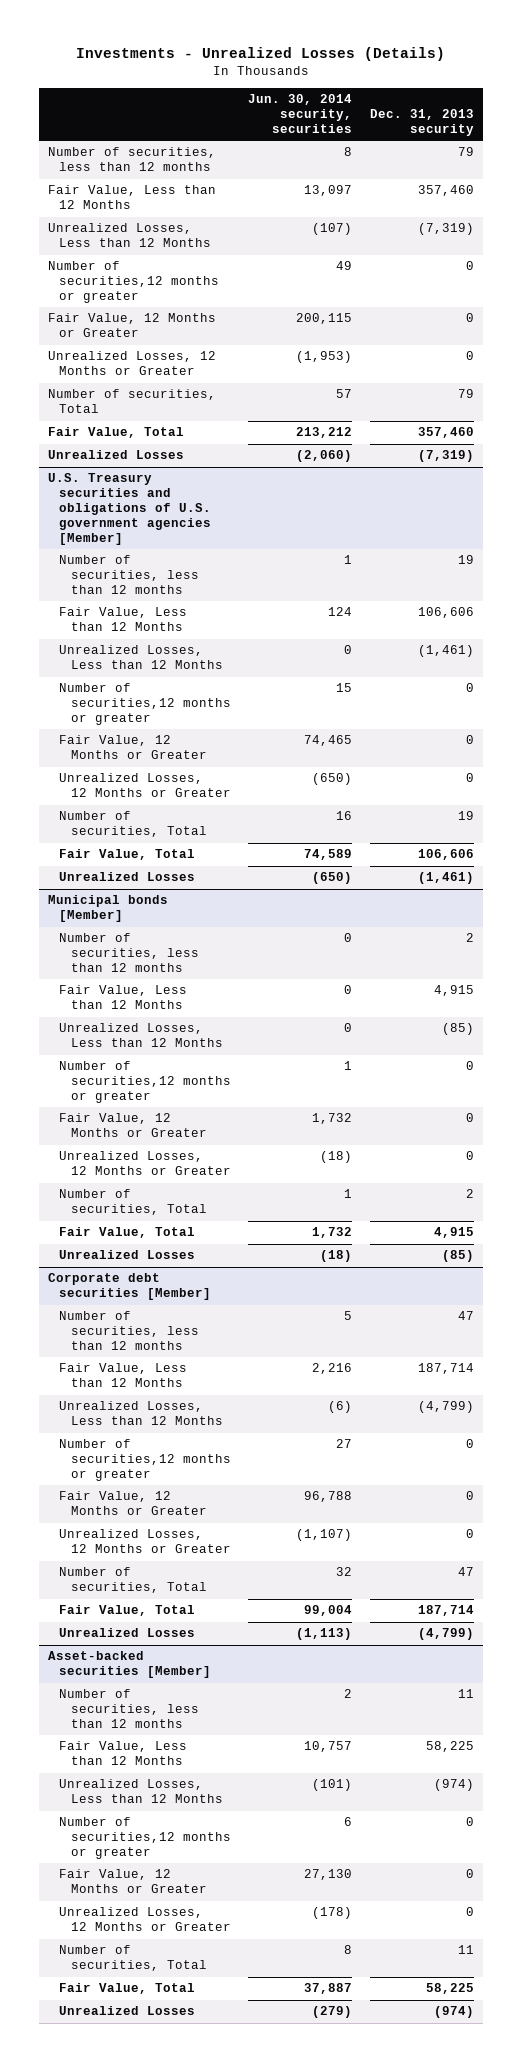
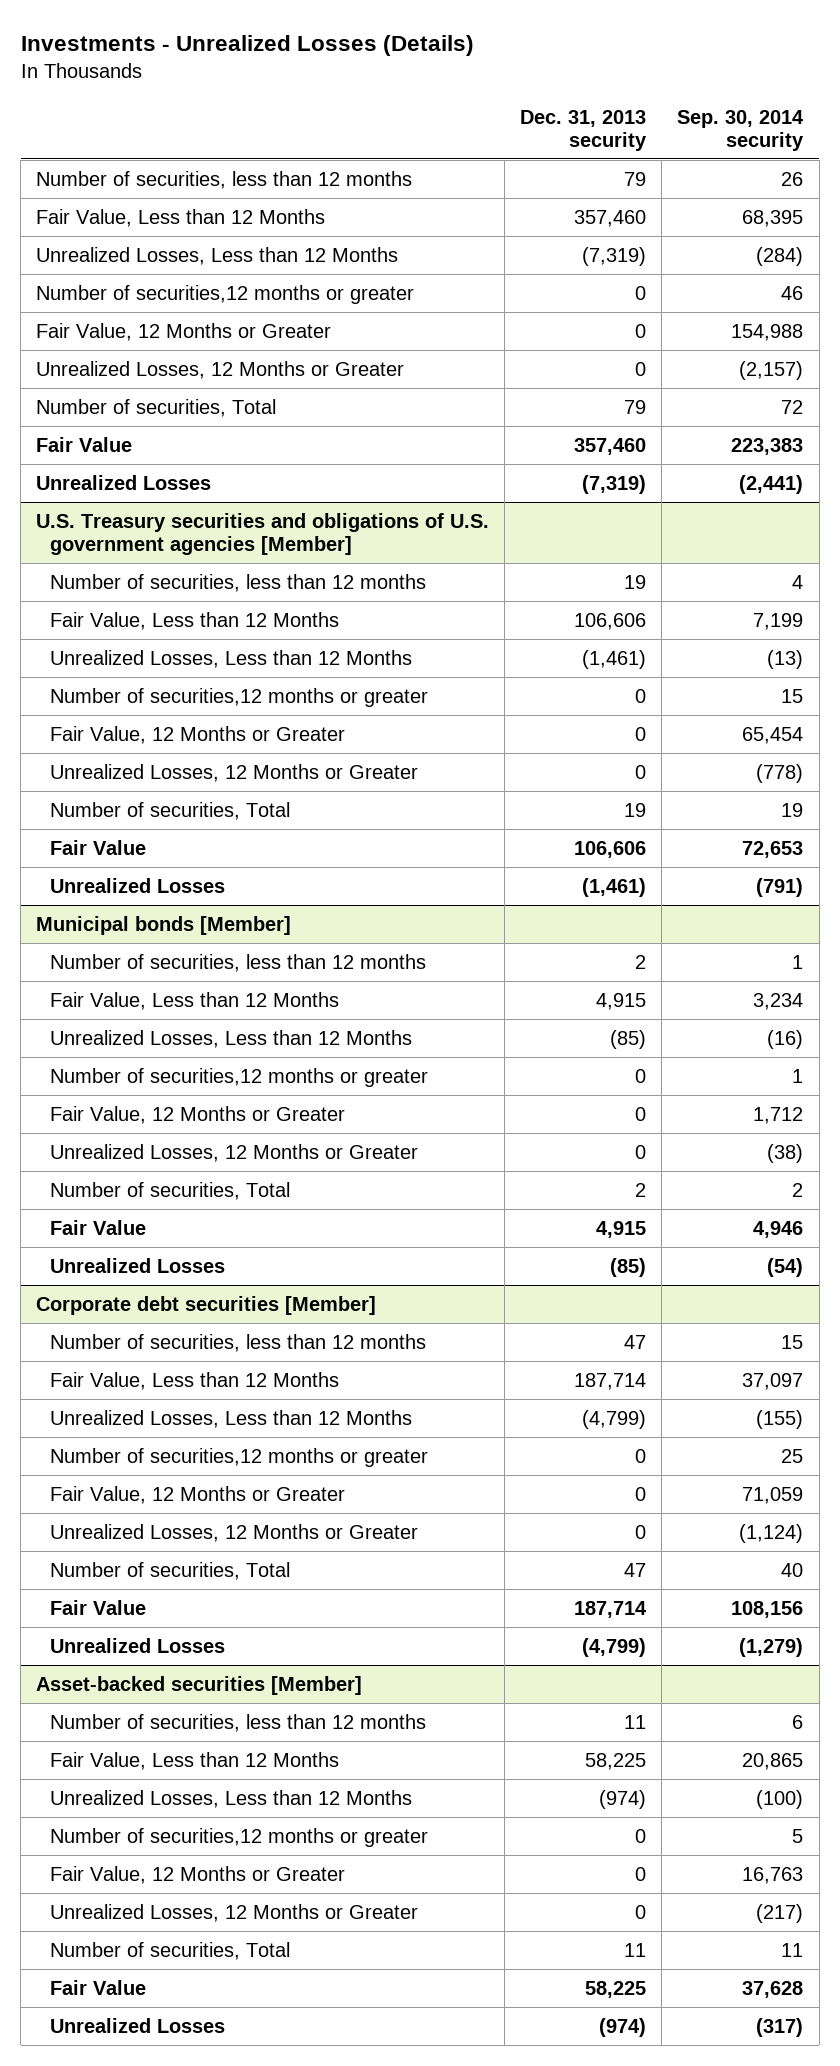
- | Jun. 30, 2014 security, securities | Dec. 31, 2013 security
+ | Dec. 31, 2013 security | Sep. 30, 2014 security
- Fair Value, Total | 213,212 | 357,460
+ Fair Value | 357,460 | 223,383
@ U.S. Treasury securities and obligations of U.S. government agencies [Member]
- Fair Value, Total | 74,589 | 106,606
+ Fair Value | 106,606 | 72,653
@ Municipal bonds [Member]
- Fair Value, Total | 1,732 | 4,915
+ Fair Value | 4,915 | 4,946
@ Corporate debt securities [Member]
- Fair Value, Total | 99,004 | 187,714
+ Fair Value | 187,714 | 108,156
@ Asset-backed securities [Member]
- Fair Value, Total | 37,887 | 58,225
+ Fair Value | 58,225 | 37,628

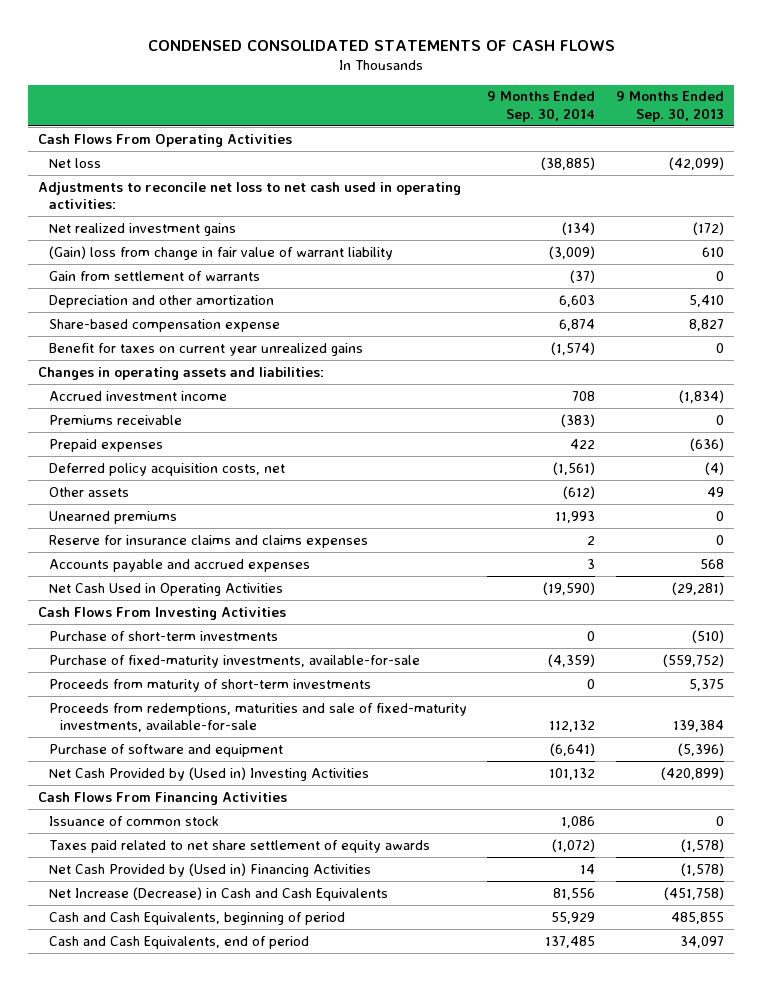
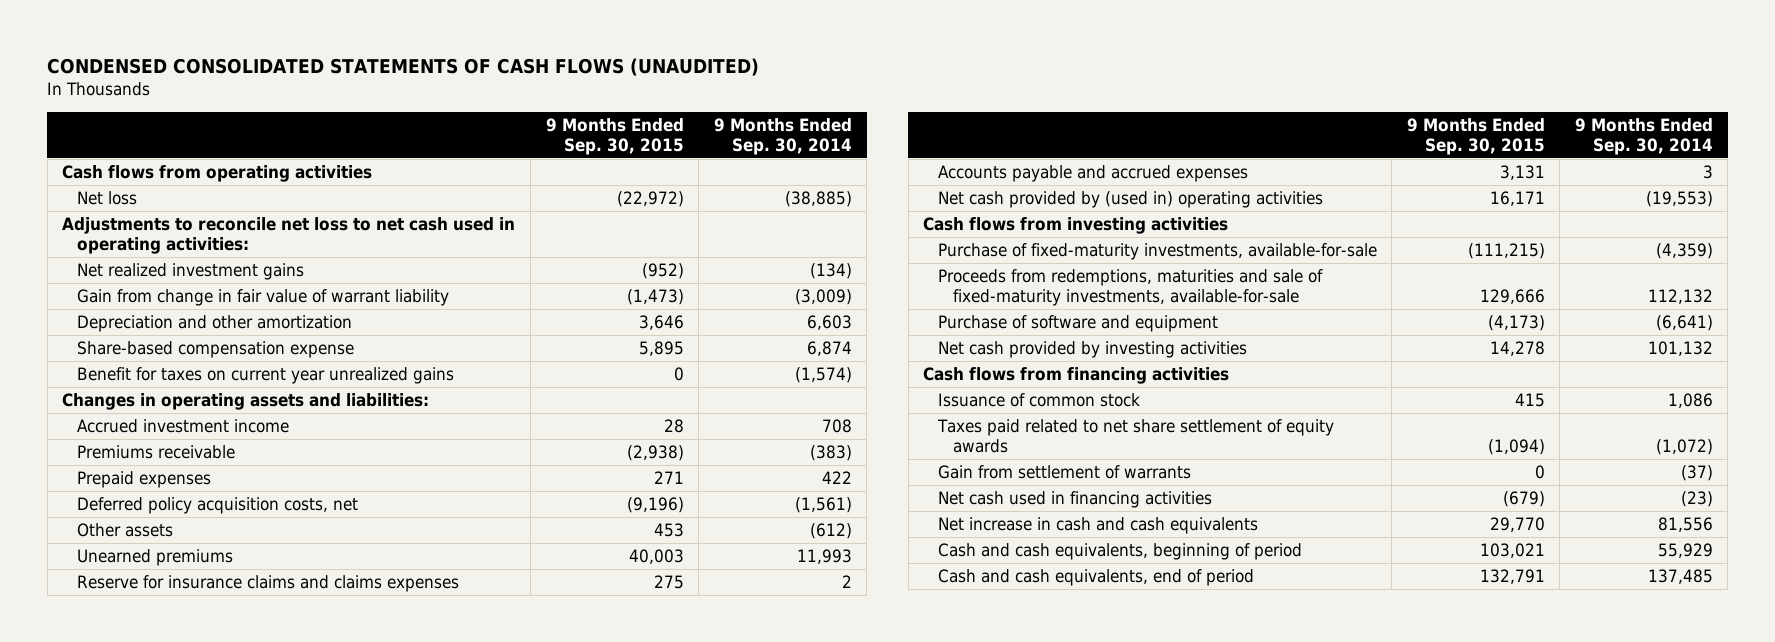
- CONDENSED CONSOLIDATED STATEMENTS OF CASH FLOWS
+ CONDENSED CONSOLIDATED STATEMENTS OF CASH FLOWS (UNAUDITED)
- | 9 Months Ended Sep. 30, 2014 | 9 Months Ended Sep. 30, 2013
+ | 9 Months Ended Sep. 30, 2015 | 9 Months Ended Sep. 30, 2014
- Cash Flows From Operating Activities
+ Cash flows from operating activities
- (Gain) loss from change in fair value of warrant liability | (3,009) | 610
+ Gain from change in fair value of warrant liability | (1,473) | (3,009)
- Net Cash Used in Operating Activities | (19,590) | (29,281)
- Cash Flows From Investing Activities
- Purchase of short-term investments | 0 | (510)
+ Net cash provided by (used in) operating activities | 16,171 | (19,553)
+ Cash flows from investing activities
- Proceeds from maturity of short-term investments | 0 | 5,375
- Net Cash Provided by (Used in) Investing Activities | 101,132 | (420,899)
- Cash Flows From Financing Activities
+ Net cash provided by investing activities | 14,278 | 101,132
+ Cash flows from financing activities
- Net Cash Provided by (Used in) Financing Activities | 14 | (1,578)
- Net Increase (Decrease) in Cash and Cash Equivalents | 81,556 | (451,758)
- Cash and Cash Equivalents, beginning of period | 55,929 | 485,855
- Cash and Cash Equivalents, end of period | 137,485 | 34,097
moved down: Gain from settlement of warrants | 0 | (37)
+ Net cash used in financing activities | (679) | (23)
+ Net increase in cash and cash equivalents | 29,770 | 81,556
+ Cash and cash equivalents, beginning of period | 103,021 | 55,929
+ Cash and cash equivalents, end of period | 132,791 | 137,485

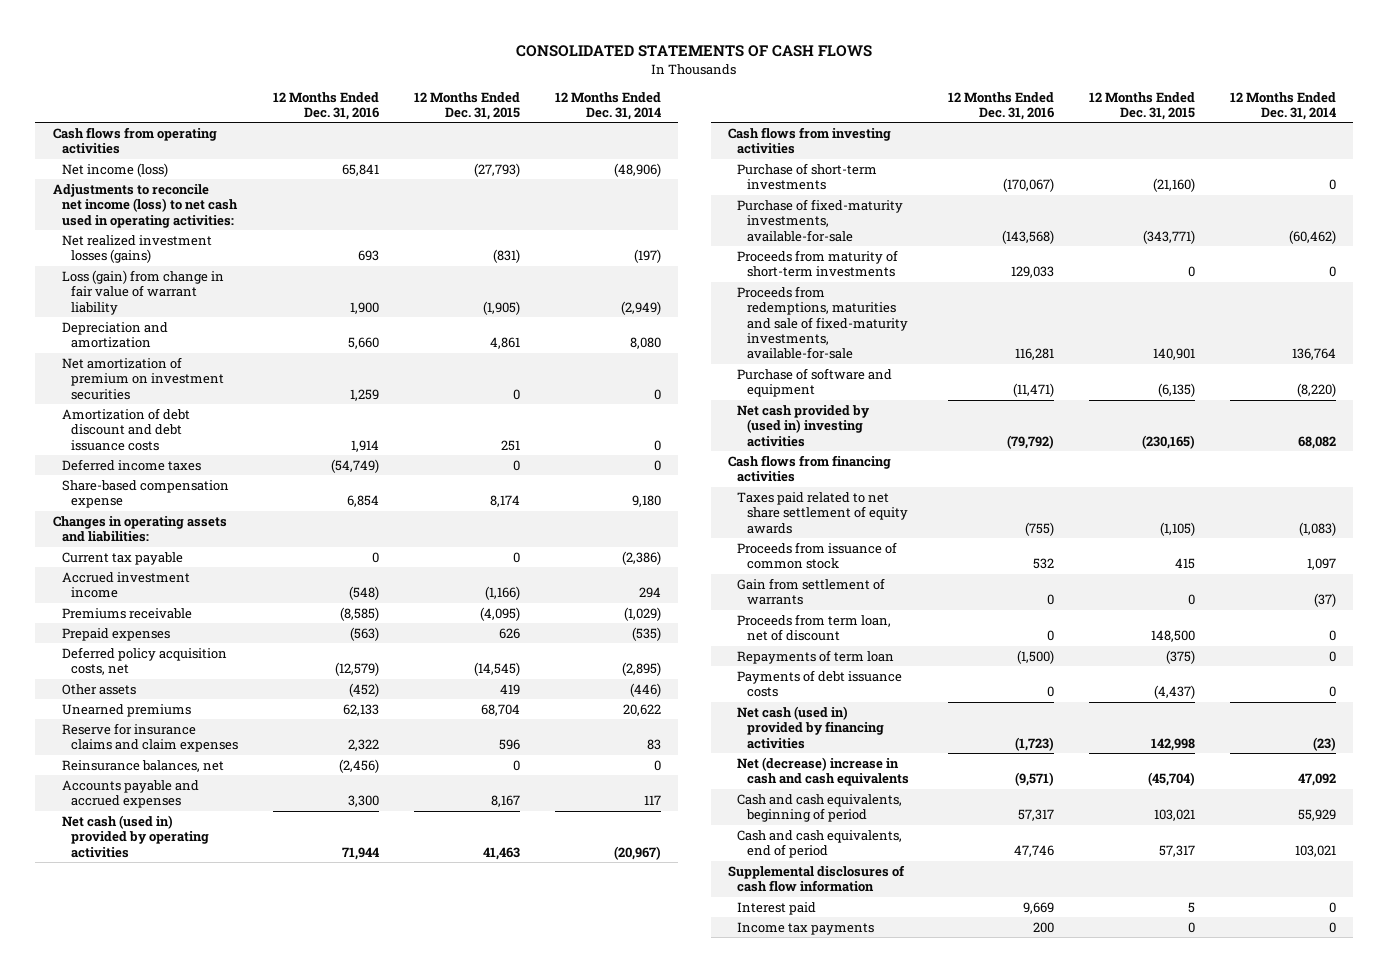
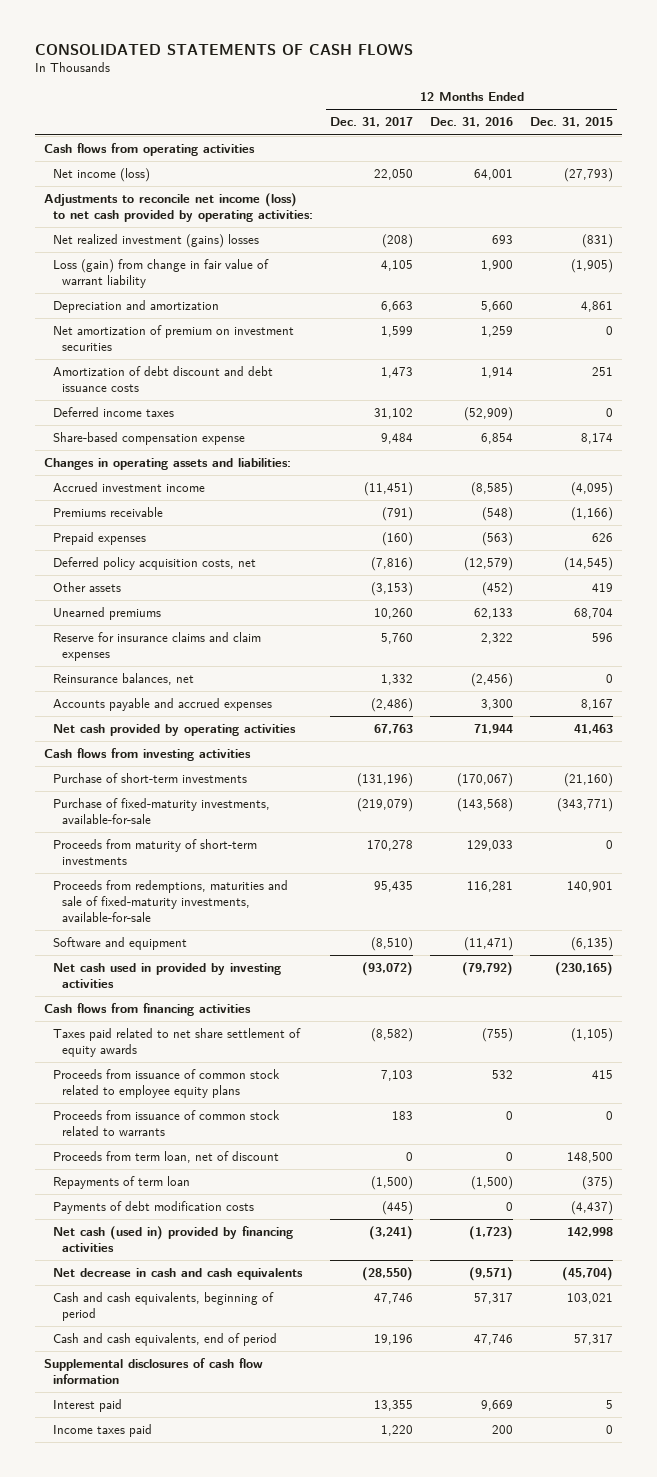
- | 12 Months Ended Dec. 31, 2016 | 12 Months Ended Dec. 31, 2015 | 12 Months Ended Dec. 31, 2014
+ | 12 Months Ended Dec. 31, 2017 | 12 Months Ended Dec. 31, 2016 | 12 Months Ended Dec. 31, 2015
- Net income (loss) | 65,841 | (27,793) | (48,906)
- Adjustments to reconcile net income (loss) to net cash used in operating activities:
- Net realized investment losses (gains) | 693 | (831) | (197)
+ Net income (loss) | 22,050 | 64,001 | (27,793)
+ Adjustments to reconcile net income (loss) to net cash provided by operating activities:
+ Net realized investment (gains) losses | (208) | 693 | (831)
- Deferred income taxes | (54,749) | 0 | 0
+ Deferred income taxes | 31,102 | (52,909) | 0
- Current tax payable | 0 | 0 | (2,386)
- Accrued investment income | (548) | (1,166) | 294
- Premiums receivable | (8,585) | (4,095) | (1,029)
+ Accrued investment income | (11,451) | (8,585) | (4,095)
+ Premiums receivable | (791) | (548) | (1,166)
- Net cash (used in) provided by operating activities | 71,944 | 41,463 | (20,967)
+ Net cash provided by operating activities | 67,763 | 71,944 | 41,463
- Purchase of software and equipment | (11,471) | (6,135) | (8,220)
- Net cash provided by (used in) investing activities | (79,792) | (230,165) | 68,082
+ Software and equipment | (8,510) | (11,471) | (6,135)
+ Net cash used in provided by investing activities | (93,072) | (79,792) | (230,165)
- Proceeds from issuance of common stock | 532 | 415 | 1,097
- Gain from settlement of warrants | 0 | 0 | (37)
+ Proceeds from issuance of common stock related to employee equity plans | 7,103 | 532 | 415
+ Proceeds from issuance of common stock related to warrants | 183 | 0 | 0
- Payments of debt issuance costs | 0 | (4,437) | 0
+ Payments of debt modification costs | (445) | 0 | (4,437)
- Net (decrease) increase in cash and cash equivalents | (9,571) | (45,704) | 47,092
+ Net decrease in cash and cash equivalents | (28,550) | (9,571) | (45,704)
- Income tax payments | 200 | 0 | 0
+ Income taxes paid | 1,220 | 200 | 0

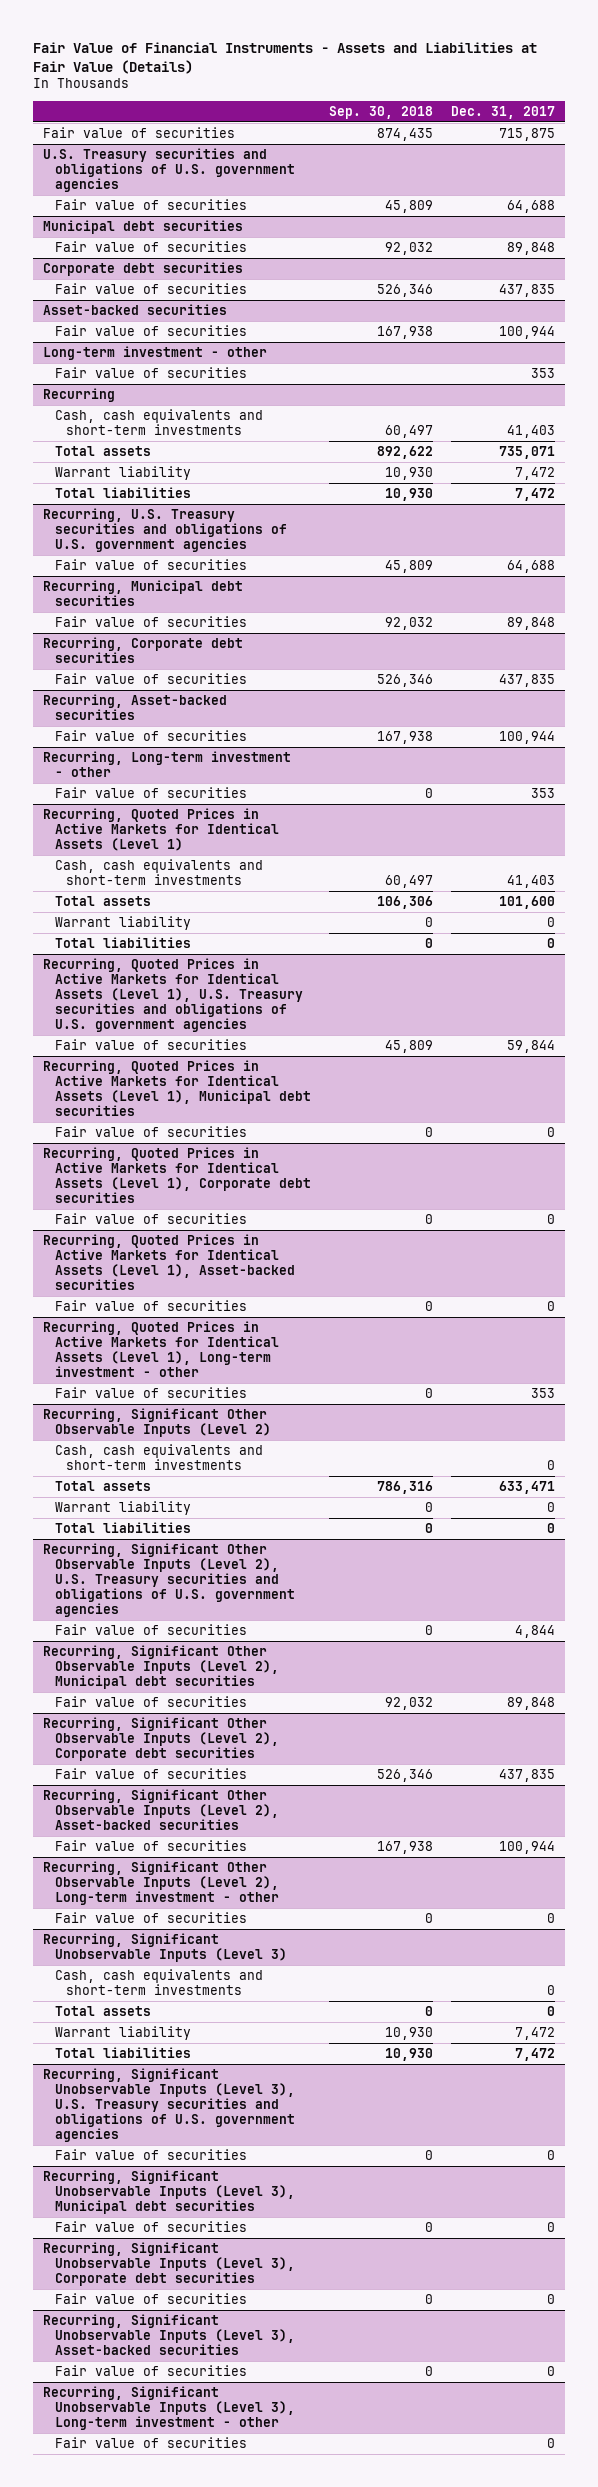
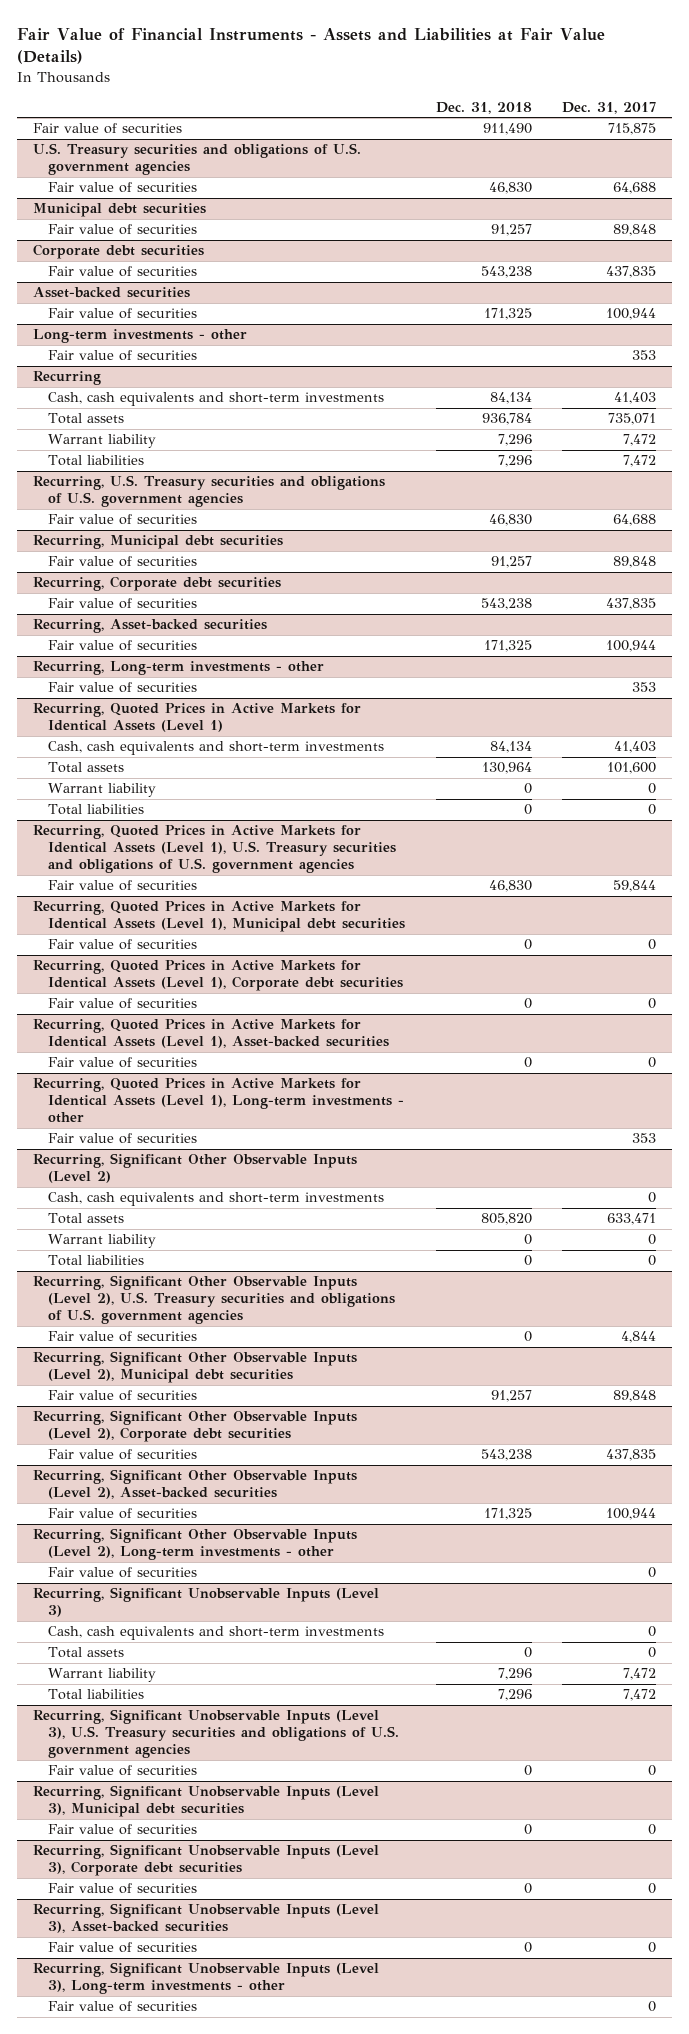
- | Sep. 30, 2018 | Dec. 31, 2017
+ | Dec. 31, 2018 | Dec. 31, 2017
- Long-term investment - other
+ Long-term investments - other
- Recurring, Long-term investment - other
+ Recurring, Long-term investments - other
- Recurring, Quoted Prices in Active Markets for Identical Assets (Level 1), Long-term investment - other
+ Recurring, Quoted Prices in Active Markets for Identical Assets (Level 1), Long-term investments - other
- Recurring, Significant Other Observable Inputs (Level 2), Long-term investment - other
+ Recurring, Significant Other Observable Inputs (Level 2), Long-term investments - other
- Recurring, Significant Unobservable Inputs (Level 3), Long-term investment - other
+ Recurring, Significant Unobservable Inputs (Level 3), Long-term investments - other

